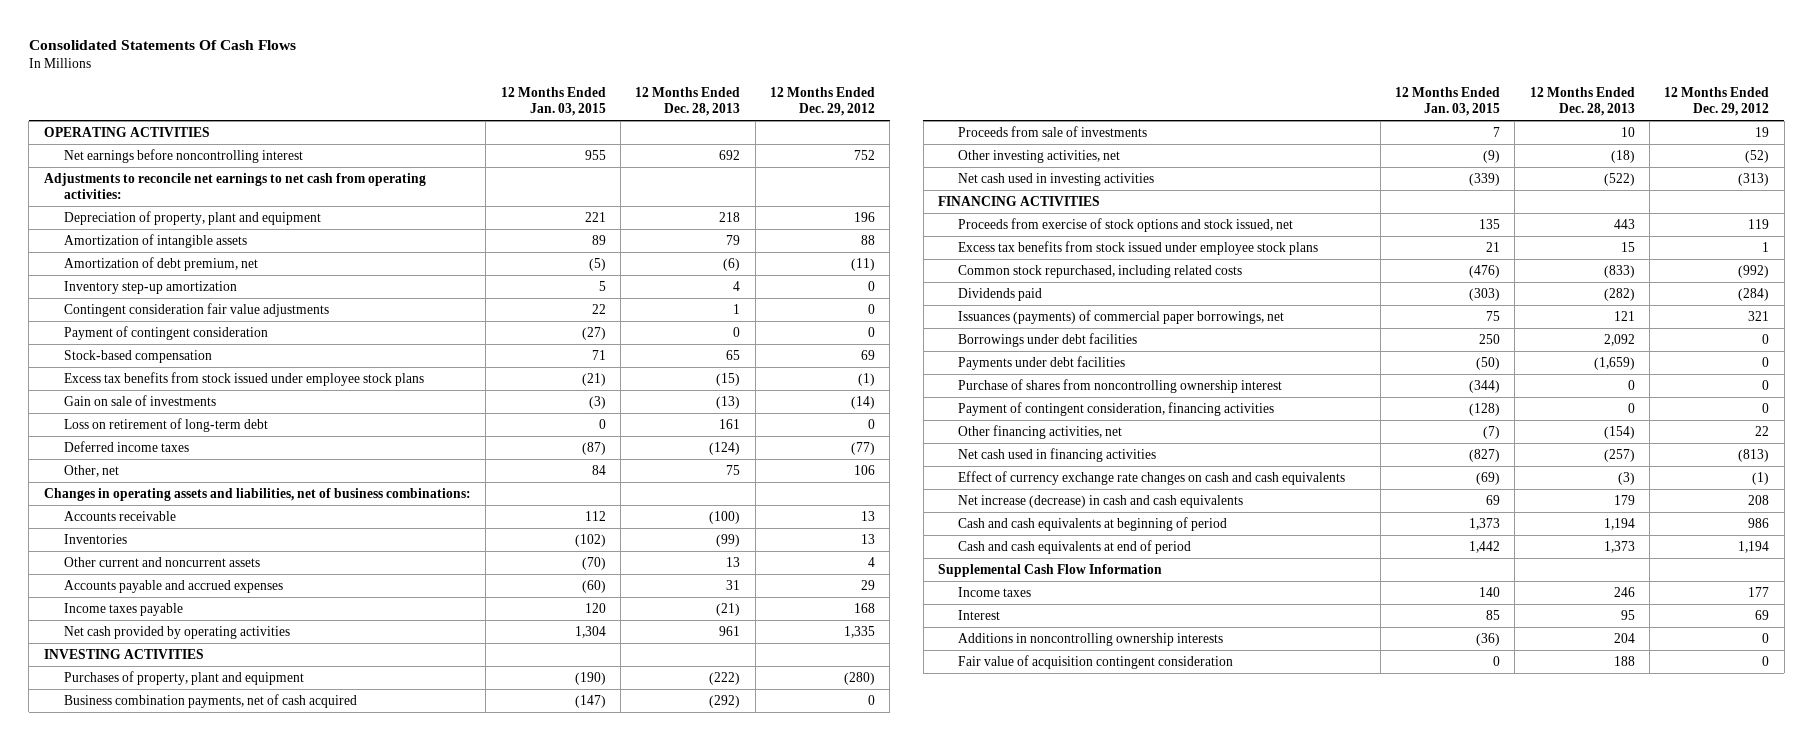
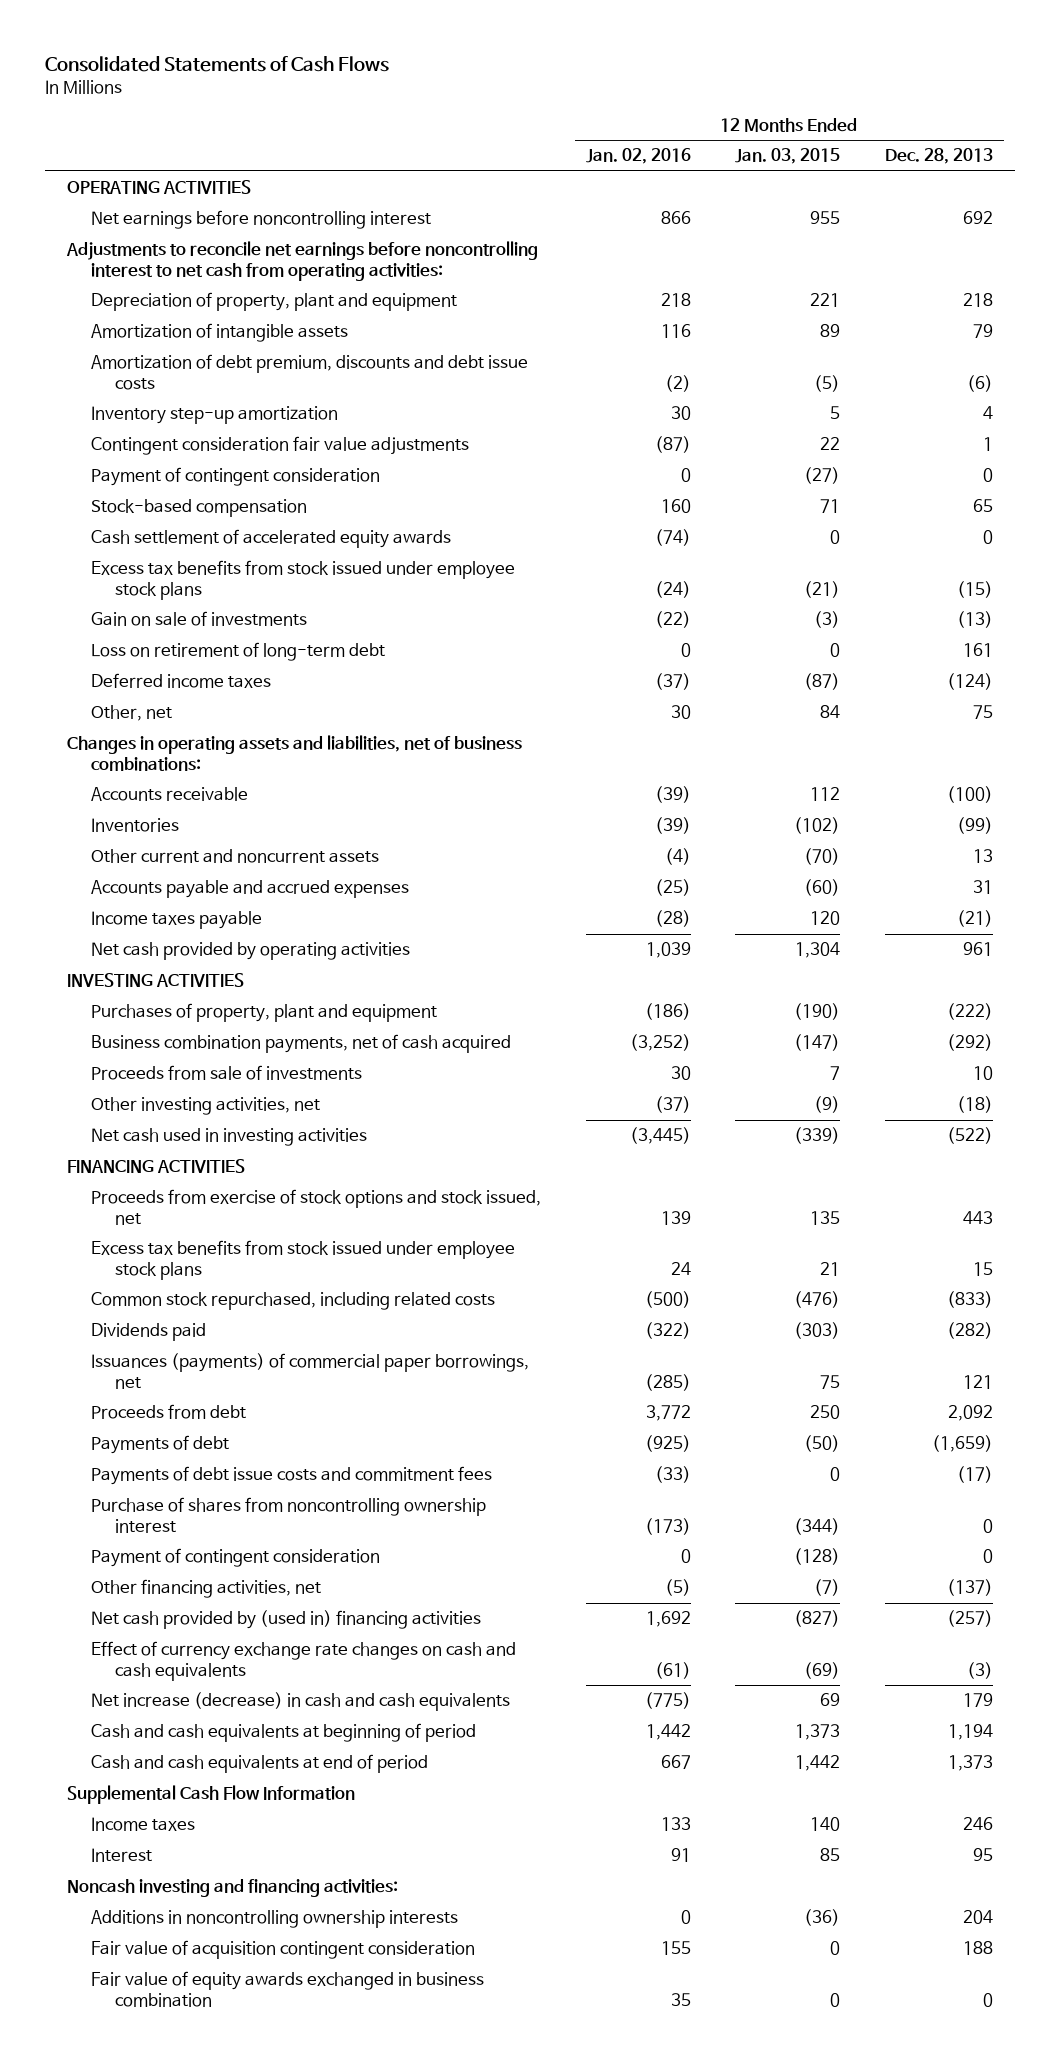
- Consolidated Statements Of Cash Flows
+ Consolidated Statements of Cash Flows
- | 12 Months Ended Jan. 03, 2015 | 12 Months Ended Dec. 28, 2013 | 12 Months Ended Dec. 29, 2012
+ | 12 Months Ended Jan. 02, 2016 | 12 Months Ended Jan. 03, 2015 | 12 Months Ended Dec. 28, 2013
- Adjustments to reconcile net earnings to net cash from operating activities:
+ Adjustments to reconcile net earnings before noncontrolling interest to net cash from operating activities:
- Amortization of debt premium, net | (5) | (6) | (11)
+ Amortization of debt premium, discounts and debt issue costs | (2) | (5) | (6)
+ Cash settlement of accelerated equity awards | (74) | 0 | 0
- Borrowings under debt facilities | 250 | 2,092 | 0
- Payments under debt facilities | (50) | (1,659) | 0
+ Proceeds from debt | 3,772 | 250 | 2,092
+ Payments of debt | (925) | (50) | (1,659)
+ Payments of debt issue costs and commitment fees | (33) | 0 | (17)
- Payment of contingent consideration, financing activities | (128) | 0 | 0
- Other financing activities, net | (7) | (154) | 22
- Net cash used in financing activities | (827) | (257) | (813)
+ Payment of contingent consideration | 0 | (128) | 0
+ Other financing activities, net | (5) | (7) | (137)
+ Net cash provided by (used in) financing activities | 1,692 | (827) | (257)
+ Noncash investing and financing activities:
+ Fair value of equity awards exchanged in business combination | 35 | 0 | 0

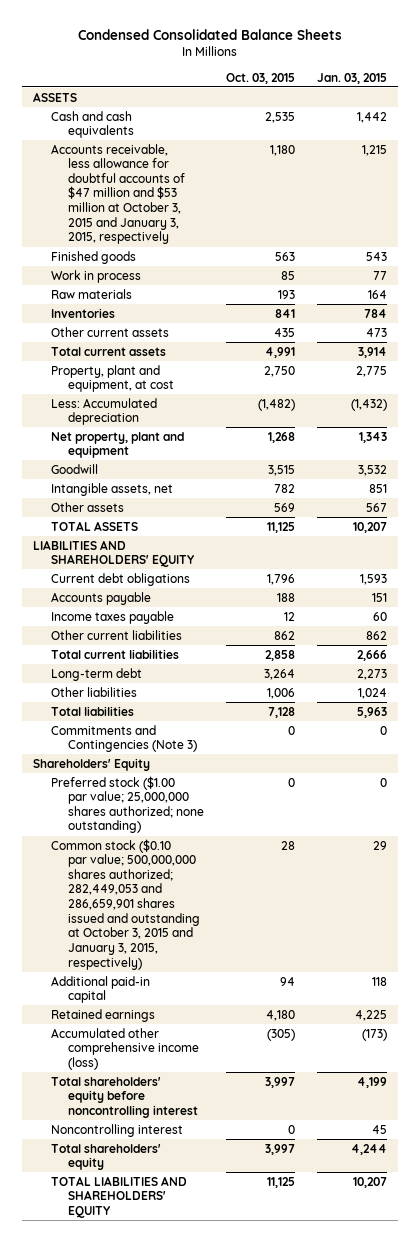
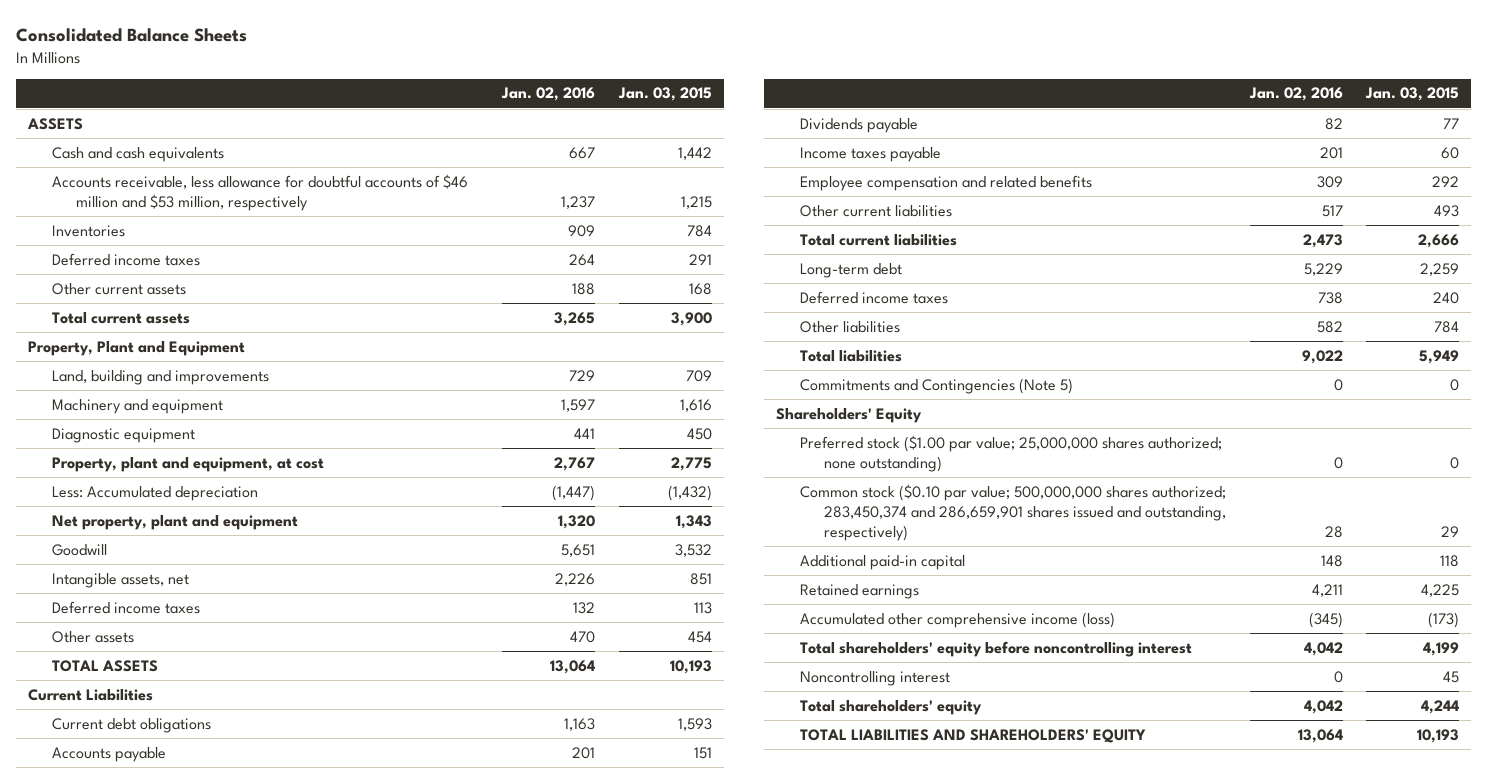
- Condensed Consolidated Balance Sheets
+ Consolidated Balance Sheets
- | Oct. 03, 2015 | Jan. 03, 2015
+ | Jan. 02, 2016 | Jan. 03, 2015
- Accounts receivable, less allowance for doubtful accounts of $47 million and $53 million at October 3, 2015 and January 3, 2015, respectively | 1,180 | 1,215
- Finished goods | 563 | 543
- Work in process | 85 | 77
- Raw materials | 193 | 164
+ Accounts receivable, less allowance for doubtful accounts of $46 million and $53 million, respectively | 1,237 | 1,215
- Other current assets | 435 | 473
- Total current assets | 4,991 | 3,914
+ Deferred income taxes | 264 | 291
+ Other current assets | 188 | 168
+ Total current assets | 3,265 | 3,900
+ Property, Plant and Equipment
+ Land, building and improvements | 729 | 709
+ Machinery and equipment | 1,597 | 1,616
+ Diagnostic equipment | 441 | 450
- Other assets | 569 | 567
- TOTAL ASSETS | 11,125 | 10,207
- LIABILITIES AND SHAREHOLDERS' EQUITY
+ Deferred income taxes | 132 | 113
+ Other assets | 470 | 454
+ TOTAL ASSETS | 13,064 | 10,193
+ Current Liabilities
+ Dividends payable | 82 | 77
- Other current liabilities | 862 | 862
+ Employee compensation and related benefits | 309 | 292
+ Other current liabilities | 517 | 493
- Long-term debt | 3,264 | 2,273
- Other liabilities | 1,006 | 1,024
- Total liabilities | 7,128 | 5,963
- Commitments and Contingencies (Note 3) | 0 | 0
+ Long-term debt | 5,229 | 2,259
+ Deferred income taxes | 738 | 240
+ Other liabilities | 582 | 784
+ Total liabilities | 9,022 | 5,949
+ Commitments and Contingencies (Note 5) | 0 | 0
- Common stock ($0.10 par value; 500,000,000 shares authorized; 282,449,053 and 286,659,901 shares issued and outstanding at October 3, 2015 and January 3, 2015, respectively) | 28 | 29
+ Common stock ($0.10 par value; 500,000,000 shares authorized; 283,450,374 and 286,659,901 shares issued and outstanding, respectively) | 28 | 29
- TOTAL LIABILITIES AND SHAREHOLDERS' EQUITY | 11,125 | 10,207
+ TOTAL LIABILITIES AND SHAREHOLDERS' EQUITY | 13,064 | 10,193

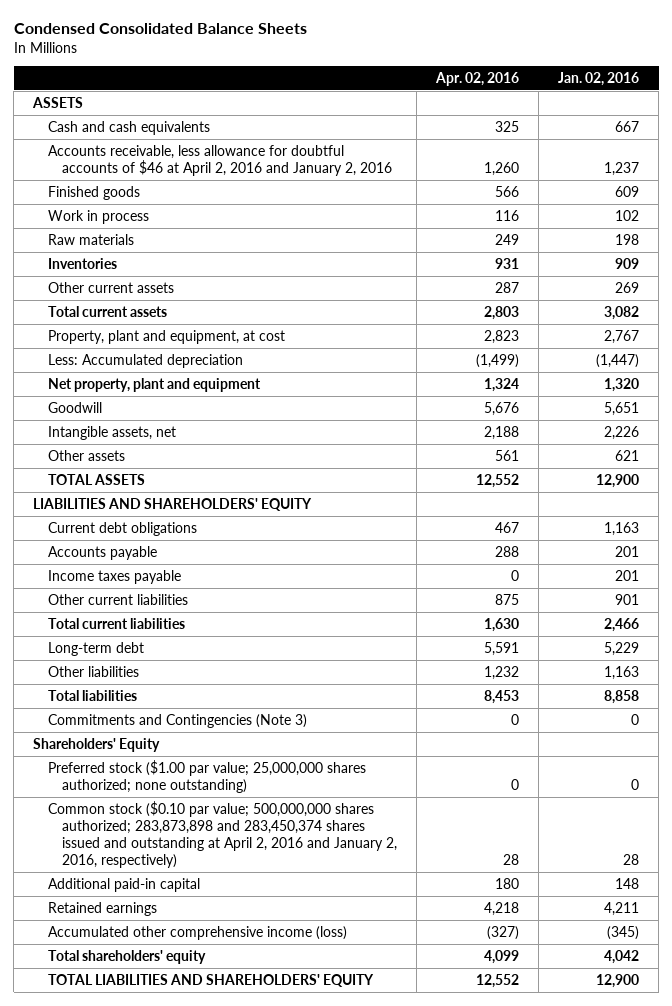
- Consolidated Balance Sheets
+ Condensed Consolidated Balance Sheets
- | Jan. 02, 2016 | Jan. 03, 2015
+ | Apr. 02, 2016 | Jan. 02, 2016
- Accounts receivable, less allowance for doubtful accounts of $46 million and $53 million, respectively | 1,237 | 1,215
+ Accounts receivable, less allowance for doubtful accounts of $46 at April 2, 2016 and January 2, 2016 | 1,260 | 1,237
+ Finished goods | 566 | 609
+ Work in process | 116 | 102
+ Raw materials | 249 | 198
- Deferred income taxes | 264 | 291
- Other current assets | 188 | 168
- Total current assets | 3,265 | 3,900
- Property, Plant and Equipment
- Land, building and improvements | 729 | 709
- Machinery and equipment | 1,597 | 1,616
- Diagnostic equipment | 441 | 450
+ Other current assets | 287 | 269
+ Total current assets | 2,803 | 3,082
- Deferred income taxes | 132 | 113
- Other assets | 470 | 454
- TOTAL ASSETS | 13,064 | 10,193
- Current Liabilities
+ Other assets | 561 | 621
+ TOTAL ASSETS | 12,552 | 12,900
+ LIABILITIES AND SHAREHOLDERS' EQUITY
- Dividends payable | 82 | 77
- Employee compensation and related benefits | 309 | 292
- Other current liabilities | 517 | 493
- Total current liabilities | 2,473 | 2,666
+ Other current liabilities | 875 | 901
+ Total current liabilities | 1,630 | 2,466
- Deferred income taxes | 738 | 240
- Other liabilities | 582 | 784
- Total liabilities | 9,022 | 5,949
- Commitments and Contingencies (Note 5) | 0 | 0
+ Other liabilities | 1,232 | 1,163
+ Total liabilities | 8,453 | 8,858
+ Commitments and Contingencies (Note 3) | 0 | 0
- Common stock ($0.10 par value; 500,000,000 shares authorized; 283,450,374 and 286,659,901 shares issued and outstanding, respectively) | 28 | 29
+ Common stock ($0.10 par value; 500,000,000 shares authorized; 283,873,898 and 283,450,374 shares issued and outstanding at April 2, 2016 and January 2, 2016, respectively) | 28 | 28
- Total shareholders' equity before noncontrolling interest | 4,042 | 4,199
- Noncontrolling interest | 0 | 45
- TOTAL LIABILITIES AND SHAREHOLDERS' EQUITY | 13,064 | 10,193
+ TOTAL LIABILITIES AND SHAREHOLDERS' EQUITY | 12,552 | 12,900

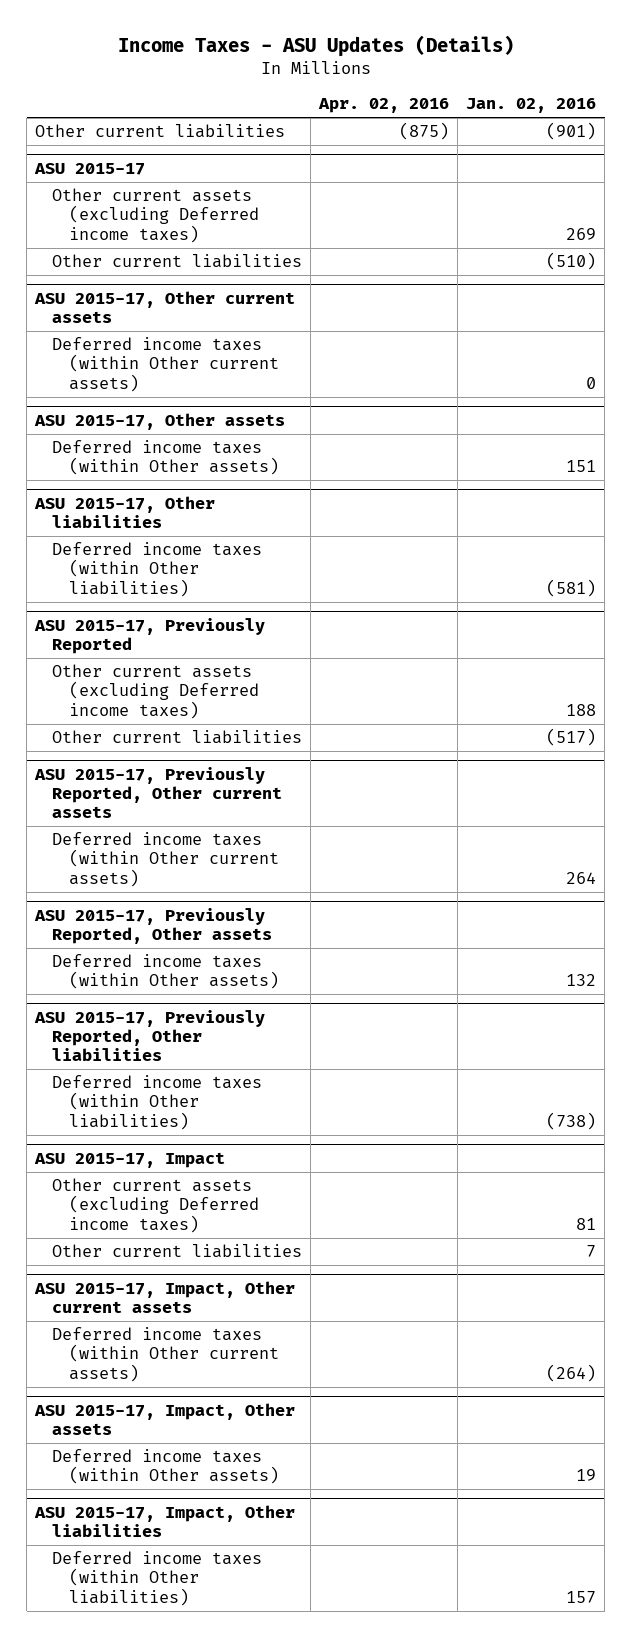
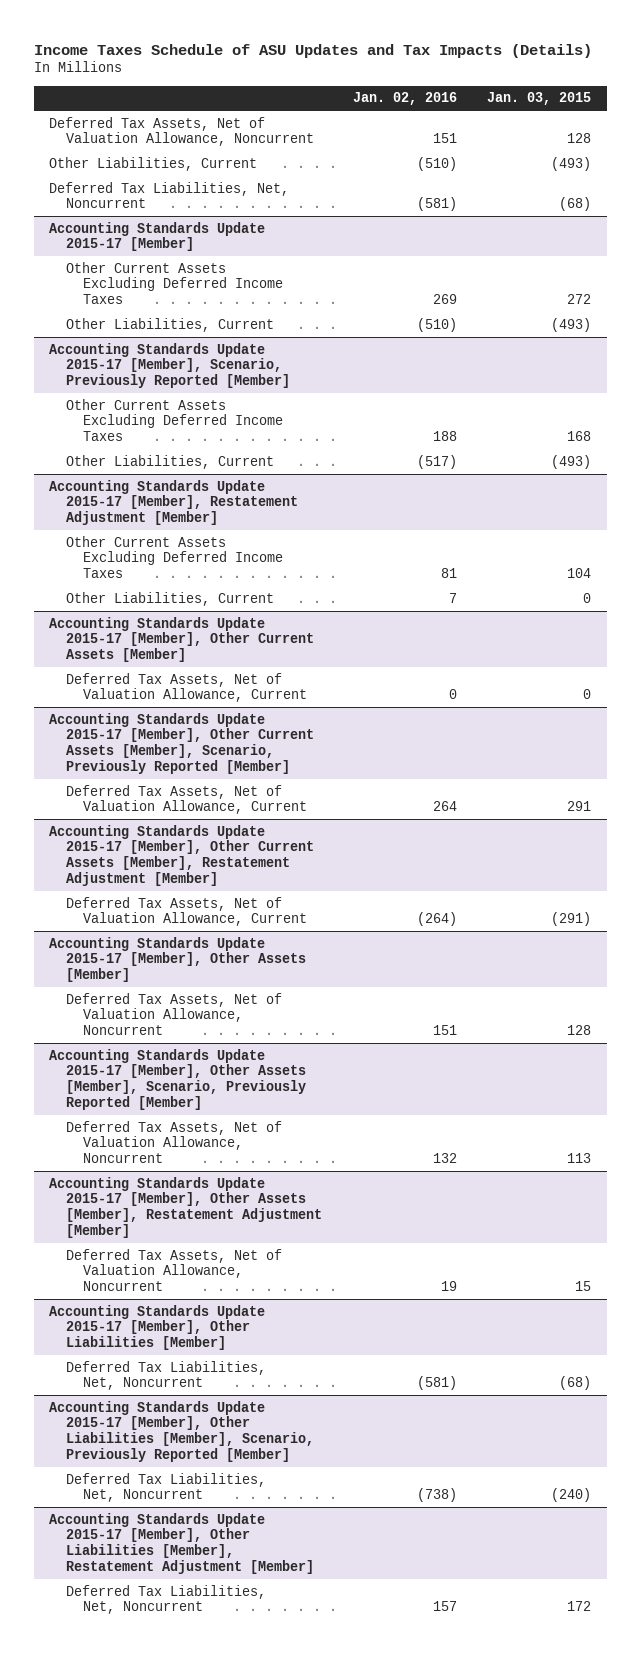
- Income Taxes - ASU Updates (Details)
+ Income Taxes Schedule of ASU Updates and Tax Impacts (Details)
- | Apr. 02, 2016 | Jan. 02, 2016
+ | Jan. 02, 2016 | Jan. 03, 2015
- Other current liabilities | (875) | (901)
- ASU 2015-17
- Other current assets (excluding Deferred income taxes) | | 269
- Other current liabilities | | (510)
- ASU 2015-17, Other current assets
- Deferred income taxes (within Other current assets) | | 0
- ASU 2015-17, Other assets
- Deferred income taxes (within Other assets) | | 151
- ASU 2015-17, Other liabilities
- Deferred income taxes (within Other liabilities) | | (581)
- ASU 2015-17, Previously Reported
- Other current assets (excluding Deferred income taxes) | | 188
- Other current liabilities | | (517)
- ASU 2015-17, Previously Reported, Other current assets
- Deferred income taxes (within Other current assets) | | 264
- ASU 2015-17, Previously Reported, Other assets
- Deferred income taxes (within Other assets) | | 132
- ASU 2015-17, Previously Reported, Other liabilities
- Deferred income taxes (within Other liabilities) | | (738)
- ASU 2015-17, Impact
- Other current assets (excluding Deferred income taxes) | | 81
- Other current liabilities | | 7
- ASU 2015-17, Impact, Other current assets
- Deferred income taxes (within Other current assets) | | (264)
- ASU 2015-17, Impact, Other assets
- Deferred income taxes (within Other assets) | | 19
- ASU 2015-17, Impact, Other liabilities
- Deferred income taxes (within Other liabilities) | | 157
+ Deferred Tax Assets, Net of Valuation Allowance, Noncurrent | 151 | 128
+ Other Liabilities, Current | (510) | (493)
+ Deferred Tax Liabilities, Net, Noncurrent | (581) | (68)
+ Accounting Standards Update 2015-17 [Member]
+ Other Current Assets Excluding Deferred Income Taxes | 269 | 272
+ Other Liabilities, Current | (510) | (493)
+ Accounting Standards Update 2015-17 [Member], Scenario, Previously Reported [Member]
+ Other Current Assets Excluding Deferred Income Taxes | 188 | 168
+ Other Liabilities, Current | (517) | (493)
+ Accounting Standards Update 2015-17 [Member], Restatement Adjustment [Member]
+ Other Current Assets Excluding Deferred Income Taxes | 81 | 104
+ Other Liabilities, Current | 7 | 0
+ Accounting Standards Update 2015-17 [Member], Other Current Assets [Member]
+ Deferred Tax Assets, Net of Valuation Allowance, Current | 0 | 0
+ Accounting Standards Update 2015-17 [Member], Other Current Assets [Member], Scenario, Previously Reported [Member]
+ Deferred Tax Assets, Net of Valuation Allowance, Current | 264 | 291
+ Accounting Standards Update 2015-17 [Member], Other Current Assets [Member], Restatement Adjustment [Member]
+ Deferred Tax Assets, Net of Valuation Allowance, Current | (264) | (291)
+ Accounting Standards Update 2015-17 [Member], Other Assets [Member]
+ Deferred Tax Assets, Net of Valuation Allowance, Noncurrent | 151 | 128
+ Accounting Standards Update 2015-17 [Member], Other Assets [Member], Scenario, Previously Reported [Member]
+ Deferred Tax Assets, Net of Valuation Allowance, Noncurrent | 132 | 113
+ Accounting Standards Update 2015-17 [Member], Other Assets [Member], Restatement Adjustment [Member]
+ Deferred Tax Assets, Net of Valuation Allowance, Noncurrent | 19 | 15
+ Accounting Standards Update 2015-17 [Member], Other Liabilities [Member]
+ Deferred Tax Liabilities, Net, Noncurrent | (581) | (68)
+ Accounting Standards Update 2015-17 [Member], Other Liabilities [Member], Scenario, Previously Reported [Member]
+ Deferred Tax Liabilities, Net, Noncurrent | (738) | (240)
+ Accounting Standards Update 2015-17 [Member], Other Liabilities [Member], Restatement Adjustment [Member]
+ Deferred Tax Liabilities, Net, Noncurrent | 157 | 172

